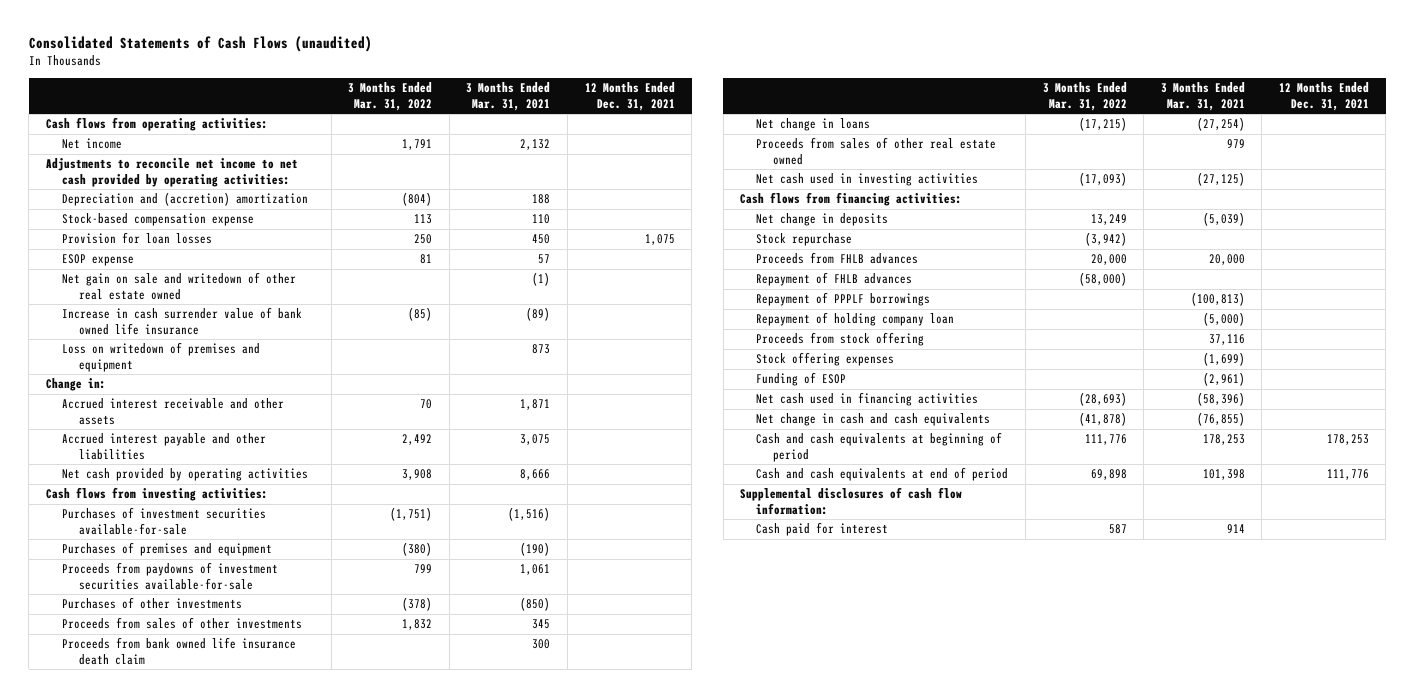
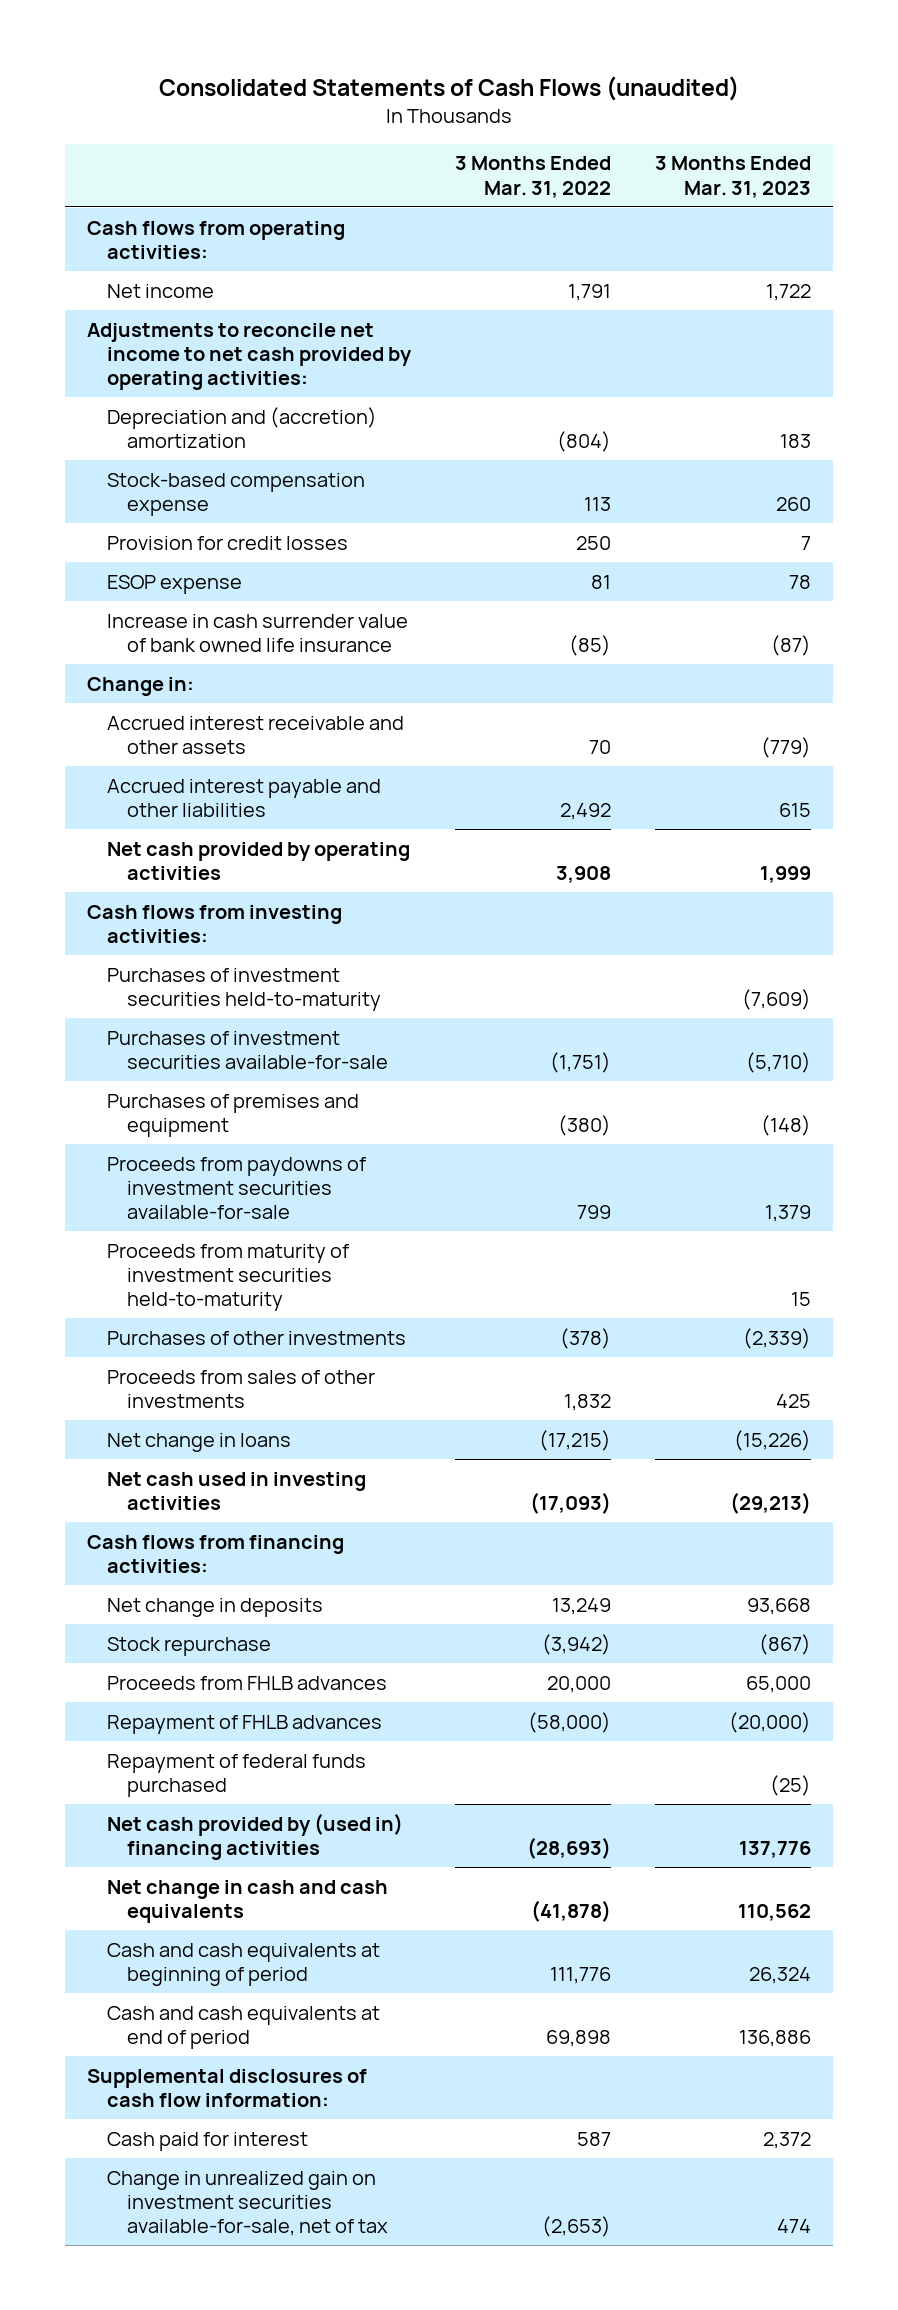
- | 3 Months Ended Mar. 31, 2022 | 3 Months Ended Mar. 31, 2021 | 12 Months Ended Dec. 31, 2021
+ | 3 Months Ended Mar. 31, 2022 | 3 Months Ended Mar. 31, 2023
- Provision for loan losses | 250 | 450 | 1,075
+ Provision for credit losses | 250 | 7
- Net gain on sale and writedown of other real estate owned | | (1) |
- Loss on writedown of premises and equipment | | 873 |
+ Purchases of investment securities held-to-maturity | | (7,609)
+ Proceeds from maturity of investment securities held-to-maturity | | 15
- Proceeds from bank owned life insurance death claim | | 300 |
- Proceeds from sales of other real estate owned | | 979 |
- Repayment of PPPLF borrowings | | (100,813) |
- Repayment of holding company loan | | (5,000) |
- Proceeds from stock offering | | 37,116 |
- Stock offering expenses | | (1,699) |
- Funding of ESOP | | (2,961) |
- Net cash used in financing activities | (28,693) | (58,396) |
+ Repayment of federal funds purchased | | (25)
+ Net cash provided by (used in) financing activities | (28,693) | 137,776
+ Change in unrealized gain on investment securities available-for-sale, net of tax | (2,653) | 474

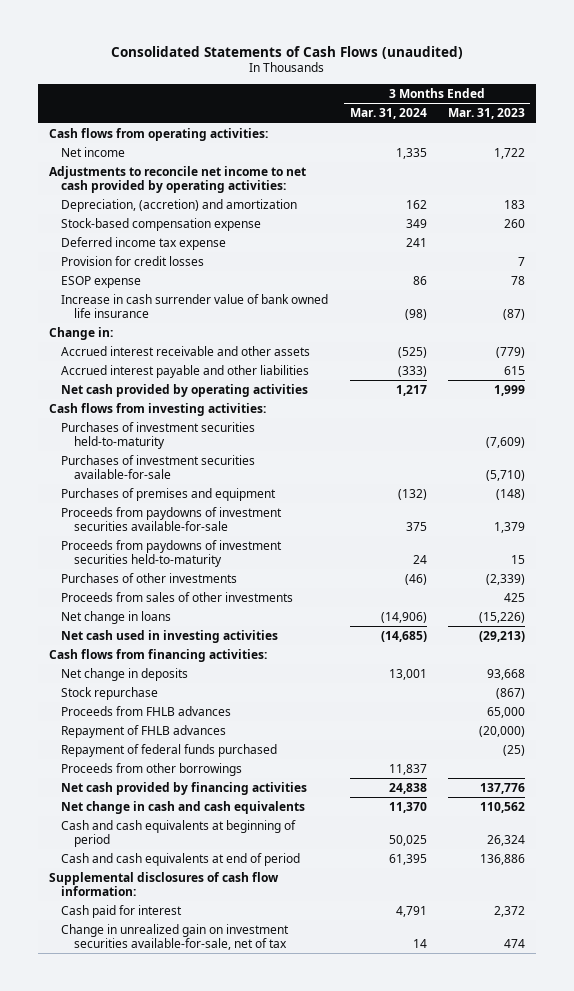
- | 3 Months Ended Mar. 31, 2022 | 3 Months Ended Mar. 31, 2023
+ | 3 Months Ended Mar. 31, 2024 | 3 Months Ended Mar. 31, 2023
- Depreciation and (accretion) amortization | (804) | 183
+ Depreciation, (accretion) and amortization | 162 | 183
+ Deferred income tax expense | 241 |
- Proceeds from maturity of investment securities held-to-maturity | | 15
+ Proceeds from paydowns of investment securities held-to-maturity | 24 | 15
- Net cash provided by (used in) financing activities | (28,693) | 137,776
+ Proceeds from other borrowings | 11,837 |
+ Net cash provided by financing activities | 24,838 | 137,776

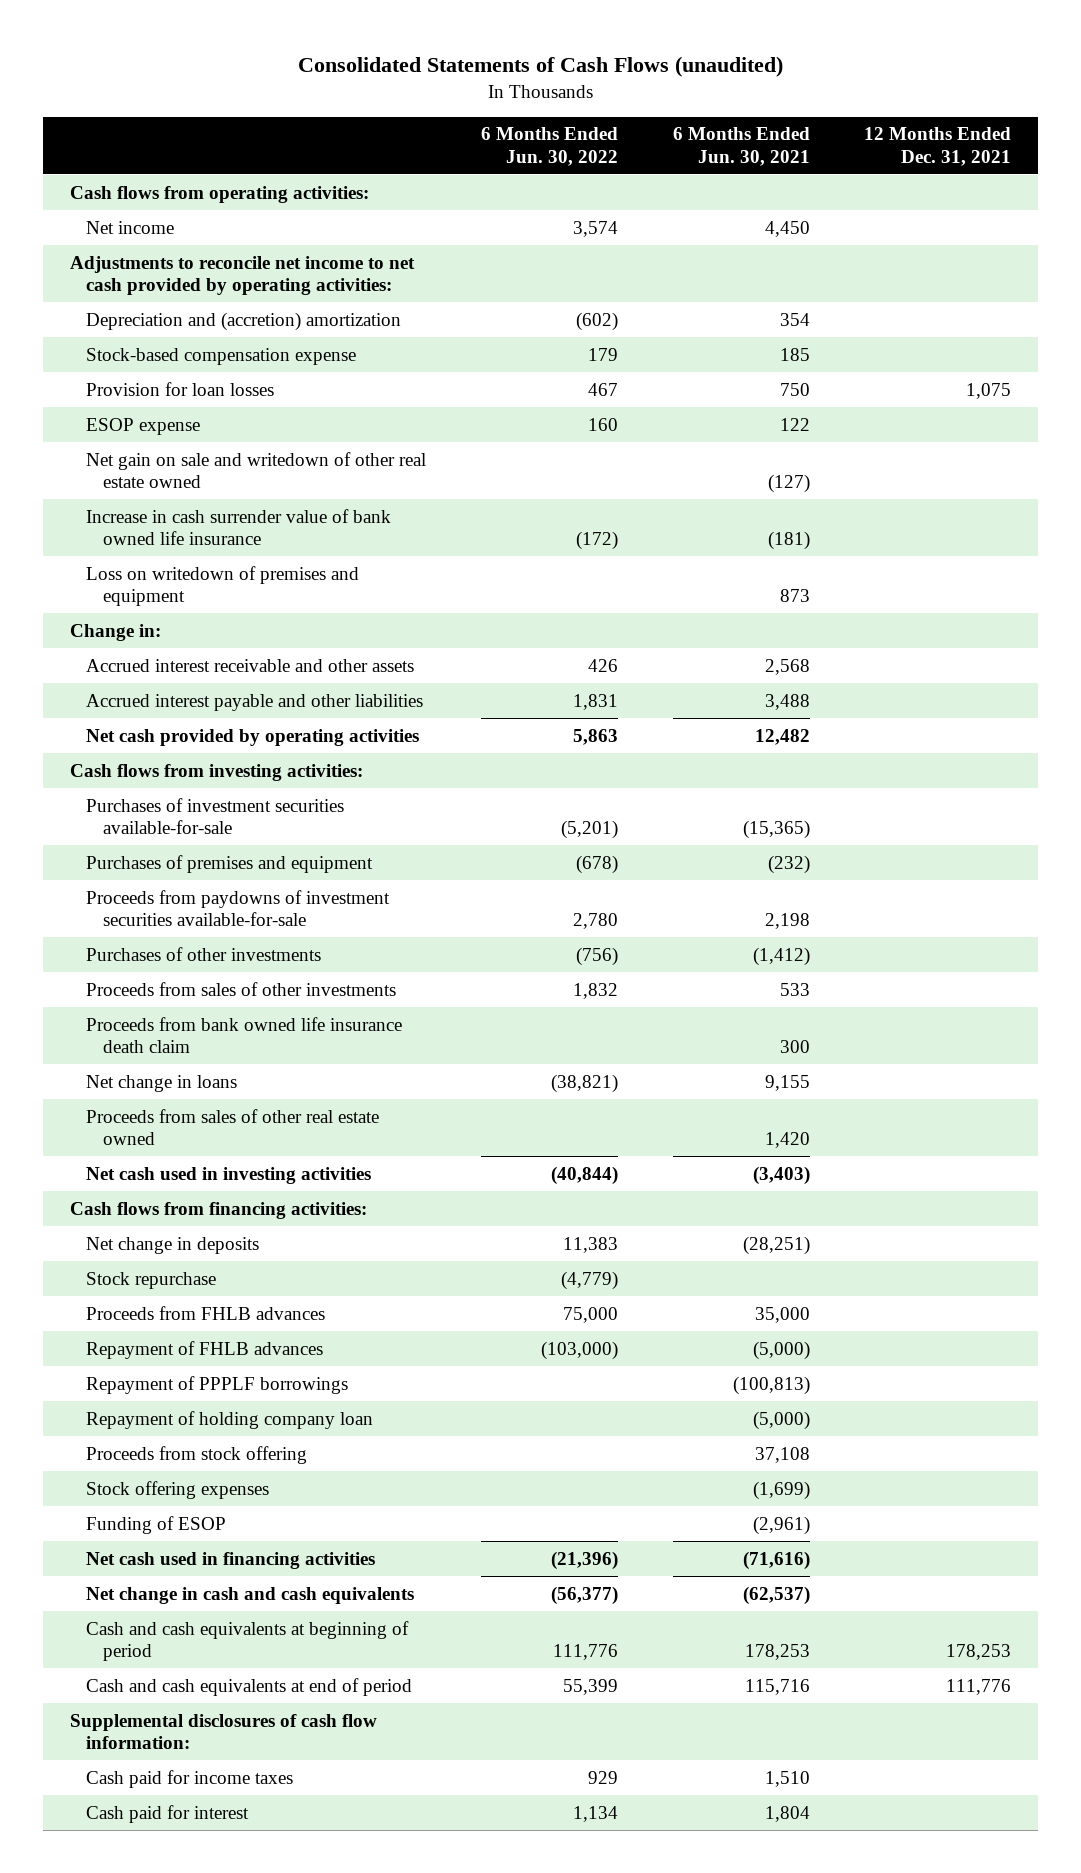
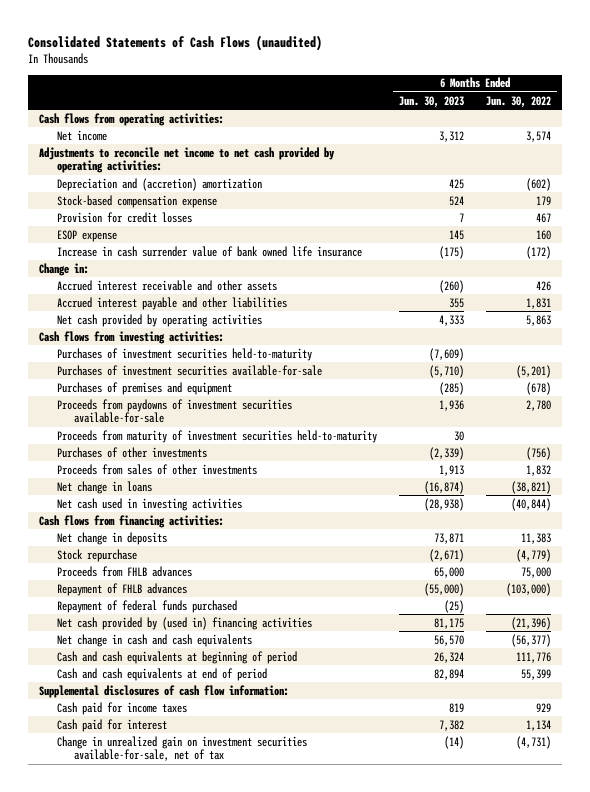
- | 6 Months Ended Jun. 30, 2022 | 6 Months Ended Jun. 30, 2021 | 12 Months Ended Dec. 31, 2021
+ | 6 Months Ended Jun. 30, 2023 | 6 Months Ended Jun. 30, 2022
- Provision for loan losses | 467 | 750 | 1,075
+ Provision for credit losses | 7 | 467
- Net gain on sale and writedown of other real estate owned | | (127) |
- Loss on writedown of premises and equipment | | 873 |
+ Purchases of investment securities held-to-maturity | (7,609) |
+ Proceeds from maturity of investment securities held-to-maturity | 30 |
- Proceeds from bank owned life insurance death claim | | 300 |
- Proceeds from sales of other real estate owned | | 1,420 |
- Repayment of PPPLF borrowings | | (100,813) |
- Repayment of holding company loan | | (5,000) |
- Proceeds from stock offering | | 37,108 |
- Stock offering expenses | | (1,699) |
- Funding of ESOP | | (2,961) |
- Net cash used in financing activities | (21,396) | (71,616) |
+ Repayment of federal funds purchased | (25) |
+ Net cash provided by (used in) financing activities | 81,175 | (21,396)
+ Change in unrealized gain on investment securities available-for-sale, net of tax | (14) | (4,731)

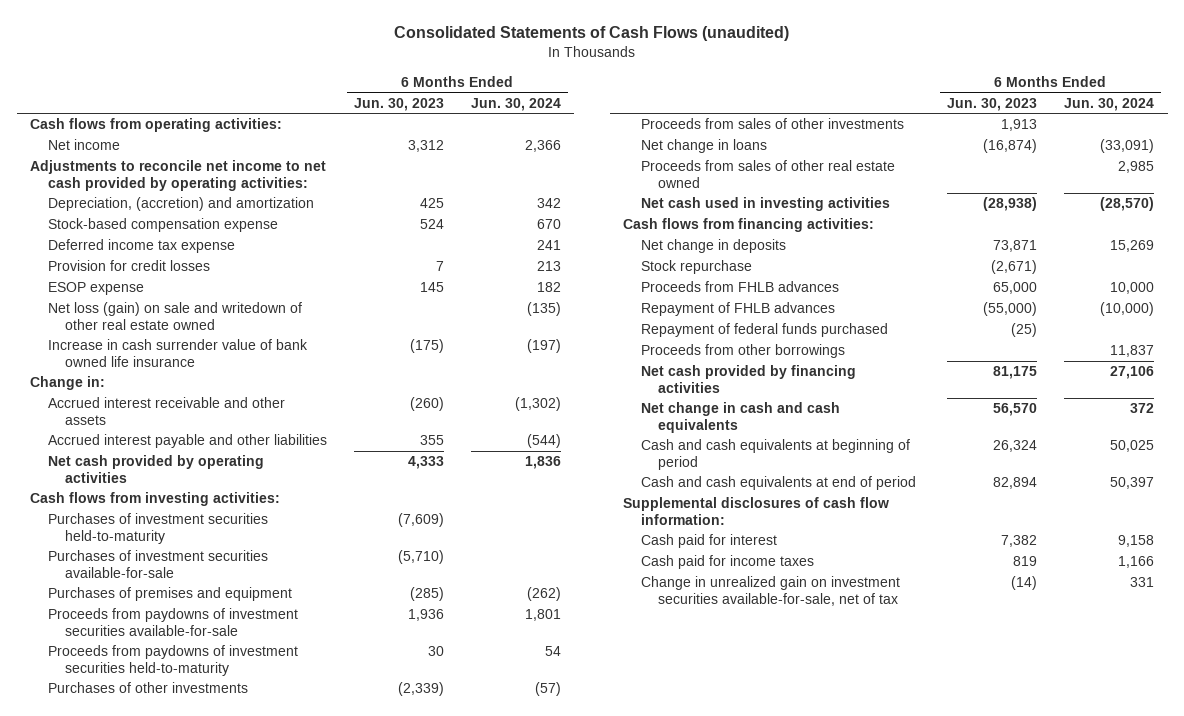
- | 6 Months Ended Jun. 30, 2023 | 6 Months Ended Jun. 30, 2022
+ | 6 Months Ended Jun. 30, 2023 | 6 Months Ended Jun. 30, 2024
- Depreciation and (accretion) amortization | 425 | (602)
+ Depreciation, (accretion) and amortization | 425 | 342
+ Deferred income tax expense | | 241
+ Net loss (gain) on sale and writedown of other real estate owned | | (135)
- Proceeds from maturity of investment securities held-to-maturity | 30 |
+ Proceeds from paydowns of investment securities held-to-maturity | 30 | 54
+ Proceeds from sales of other real estate owned | | 2,985
- Net cash provided by (used in) financing activities | 81,175 | (21,396)
+ Proceeds from other borrowings | | 11,837
+ Net cash provided by financing activities | 81,175 | 27,106
moved down: Cash paid for income taxes | 819 | 1,166

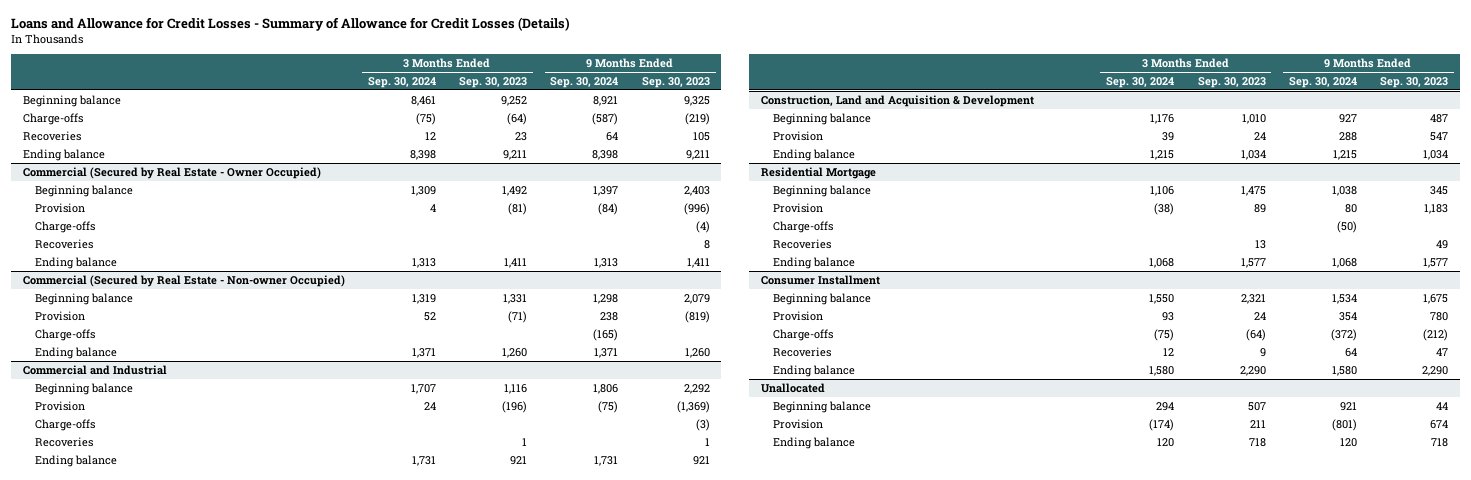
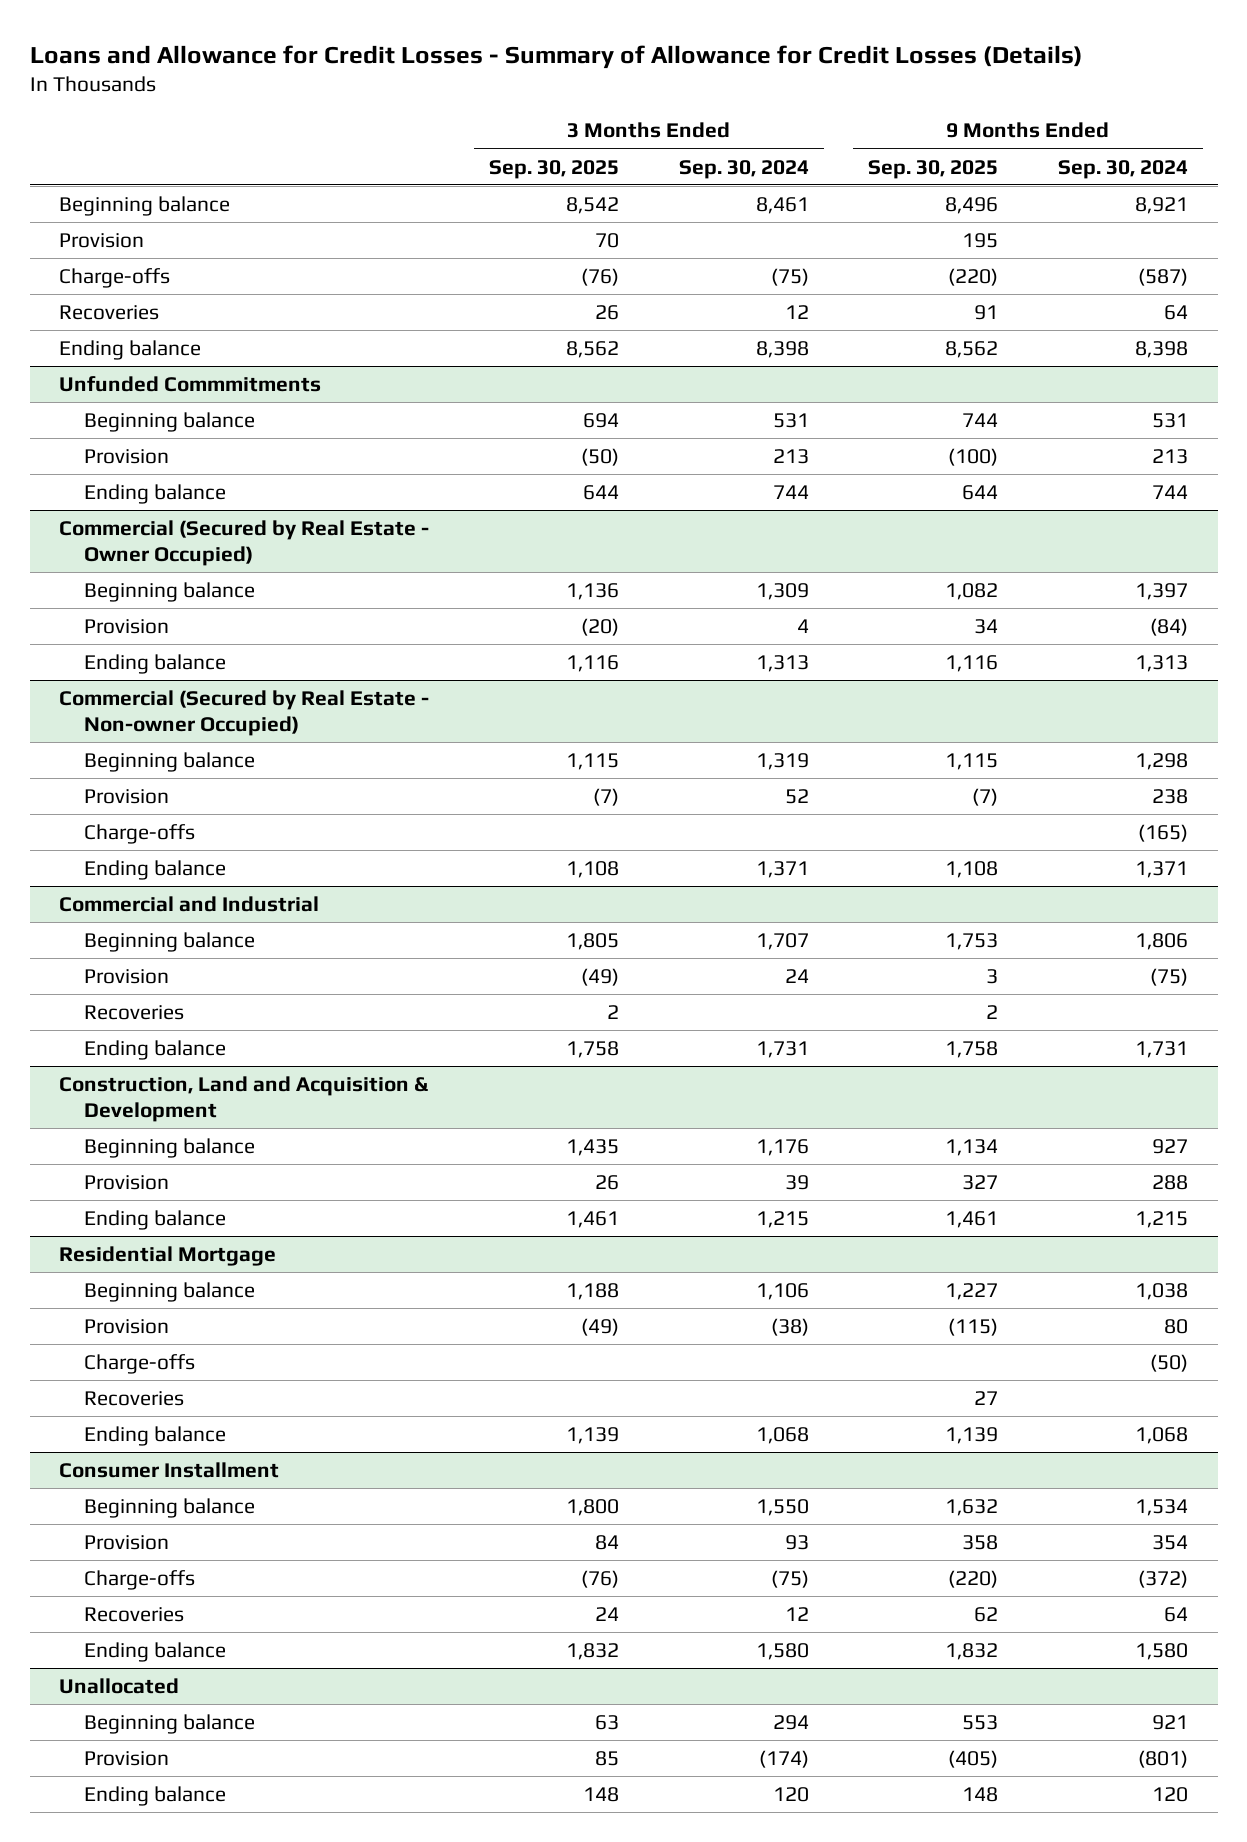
- | 3 Months Ended Sep. 30, 2024 | 3 Months Ended Sep. 30, 2023 | 9 Months Ended Sep. 30, 2024 | 9 Months Ended Sep. 30, 2023
+ | 3 Months Ended Sep. 30, 2025 | 3 Months Ended Sep. 30, 2024 | 9 Months Ended Sep. 30, 2025 | 9 Months Ended Sep. 30, 2024
+ Provision | 70 | | 195 |
+ Unfunded Commmitments
+ Beginning balance | 694 | 531 | 744 | 531
+ Provision | (50) | 213 | (100) | 213
+ Ending balance | 644 | 744 | 644 | 744
@ Commercial (Secured by Real Estate - Owner Occupied)
- Charge-offs | | | | (4)
- Recoveries | | | | 8
@ Commercial and Industrial
- Charge-offs | | | | (3)

